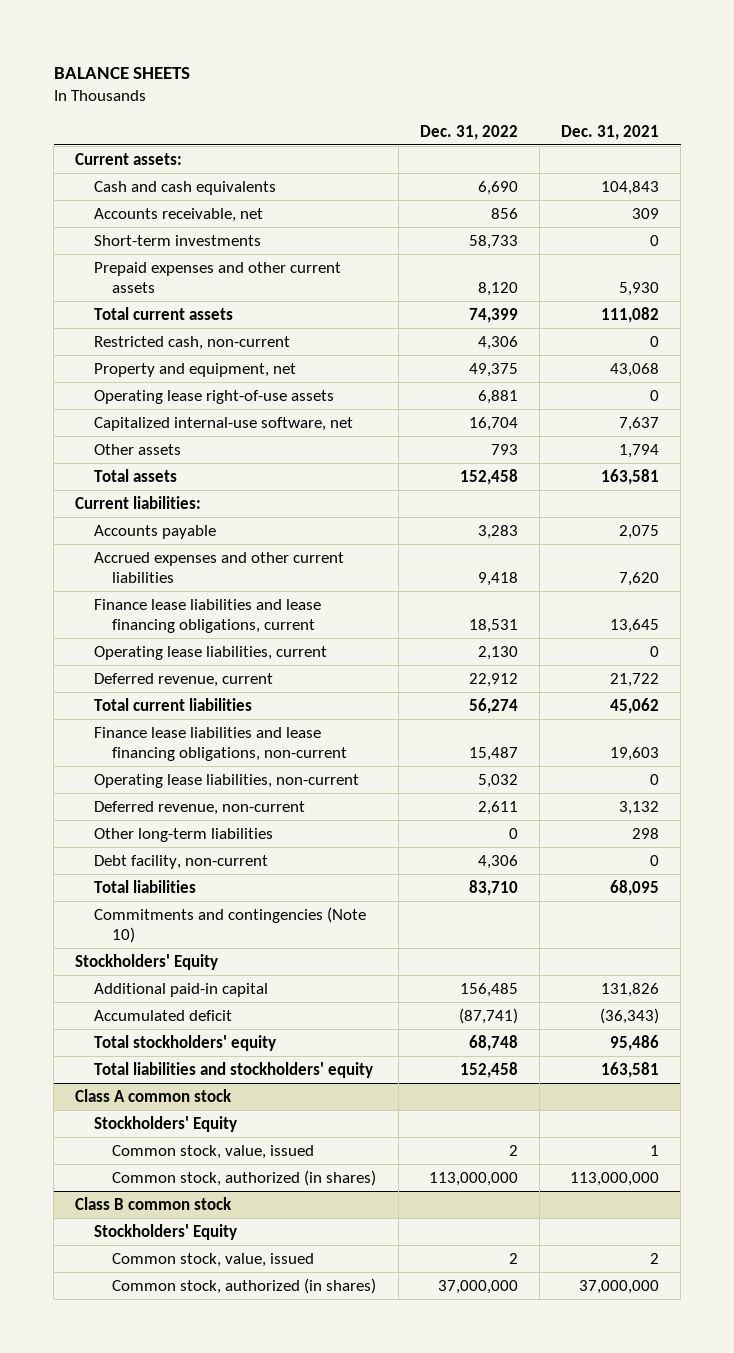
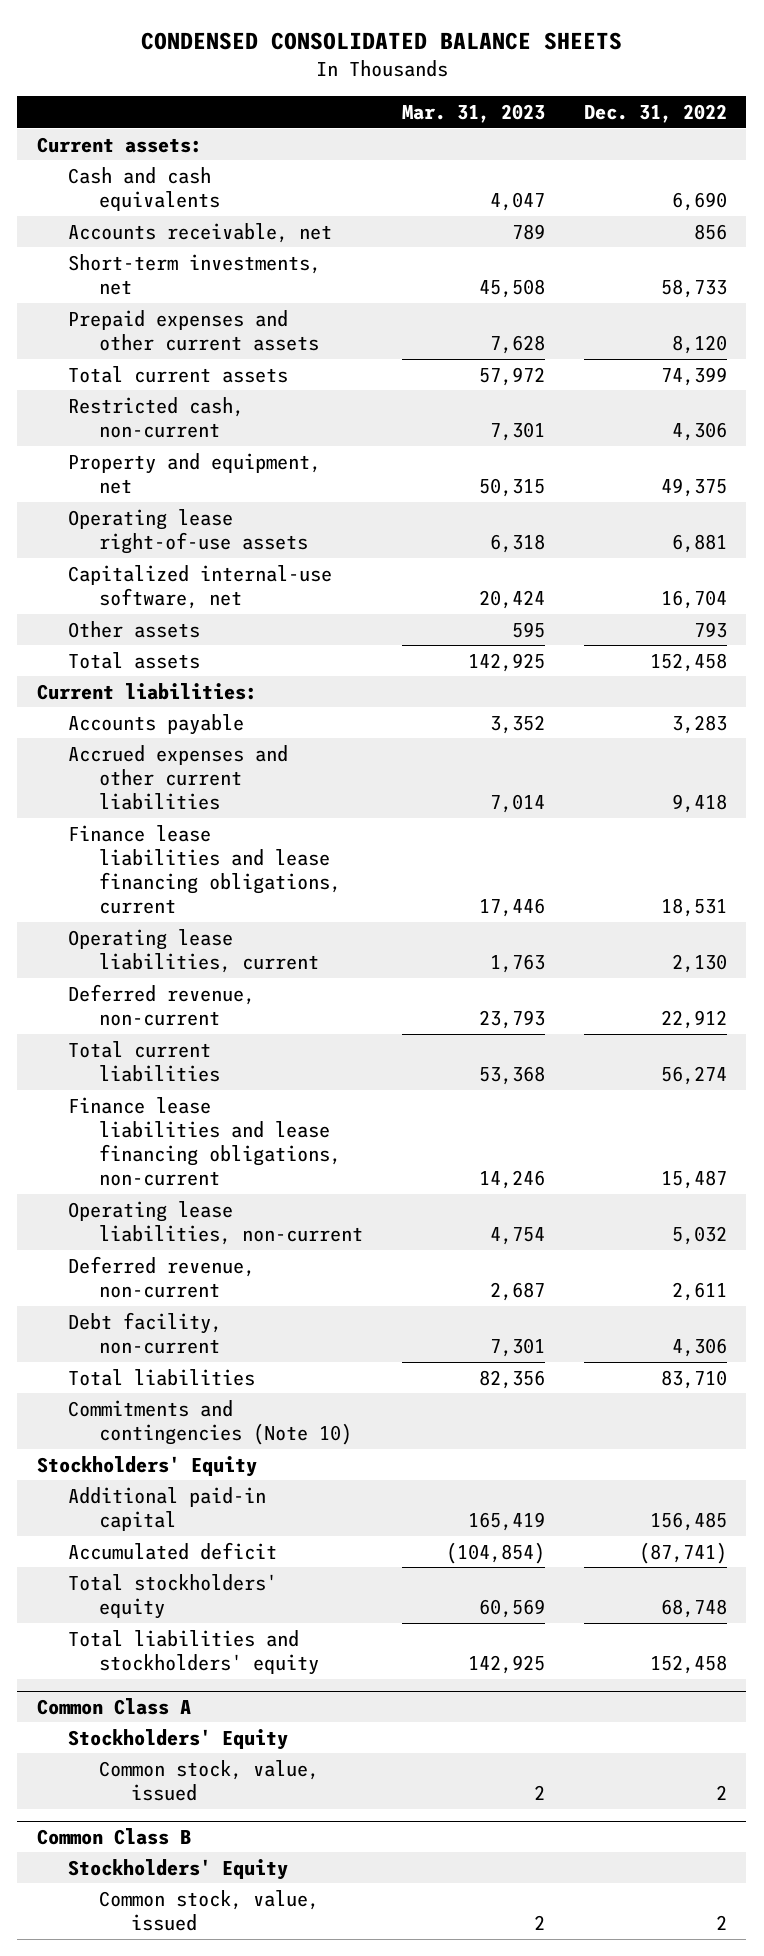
- BALANCE SHEETS
+ CONDENSED CONSOLIDATED BALANCE SHEETS
- | Dec. 31, 2022 | Dec. 31, 2021
+ | Mar. 31, 2023 | Dec. 31, 2022
- Short-term investments | 58,733 | 0
+ Short-term investments, net | 45,508 | 58,733
- Deferred revenue, current | 22,912 | 21,722
+ Deferred revenue, non-current | 23,793 | 22,912
- Other long-term liabilities | 0 | 298
- Class A common stock
+ Common Class A
- Common stock, authorized (in shares) | 113,000,000 | 113,000,000
- Class B common stock
+ Common Class B
- Common stock, authorized (in shares) | 37,000,000 | 37,000,000

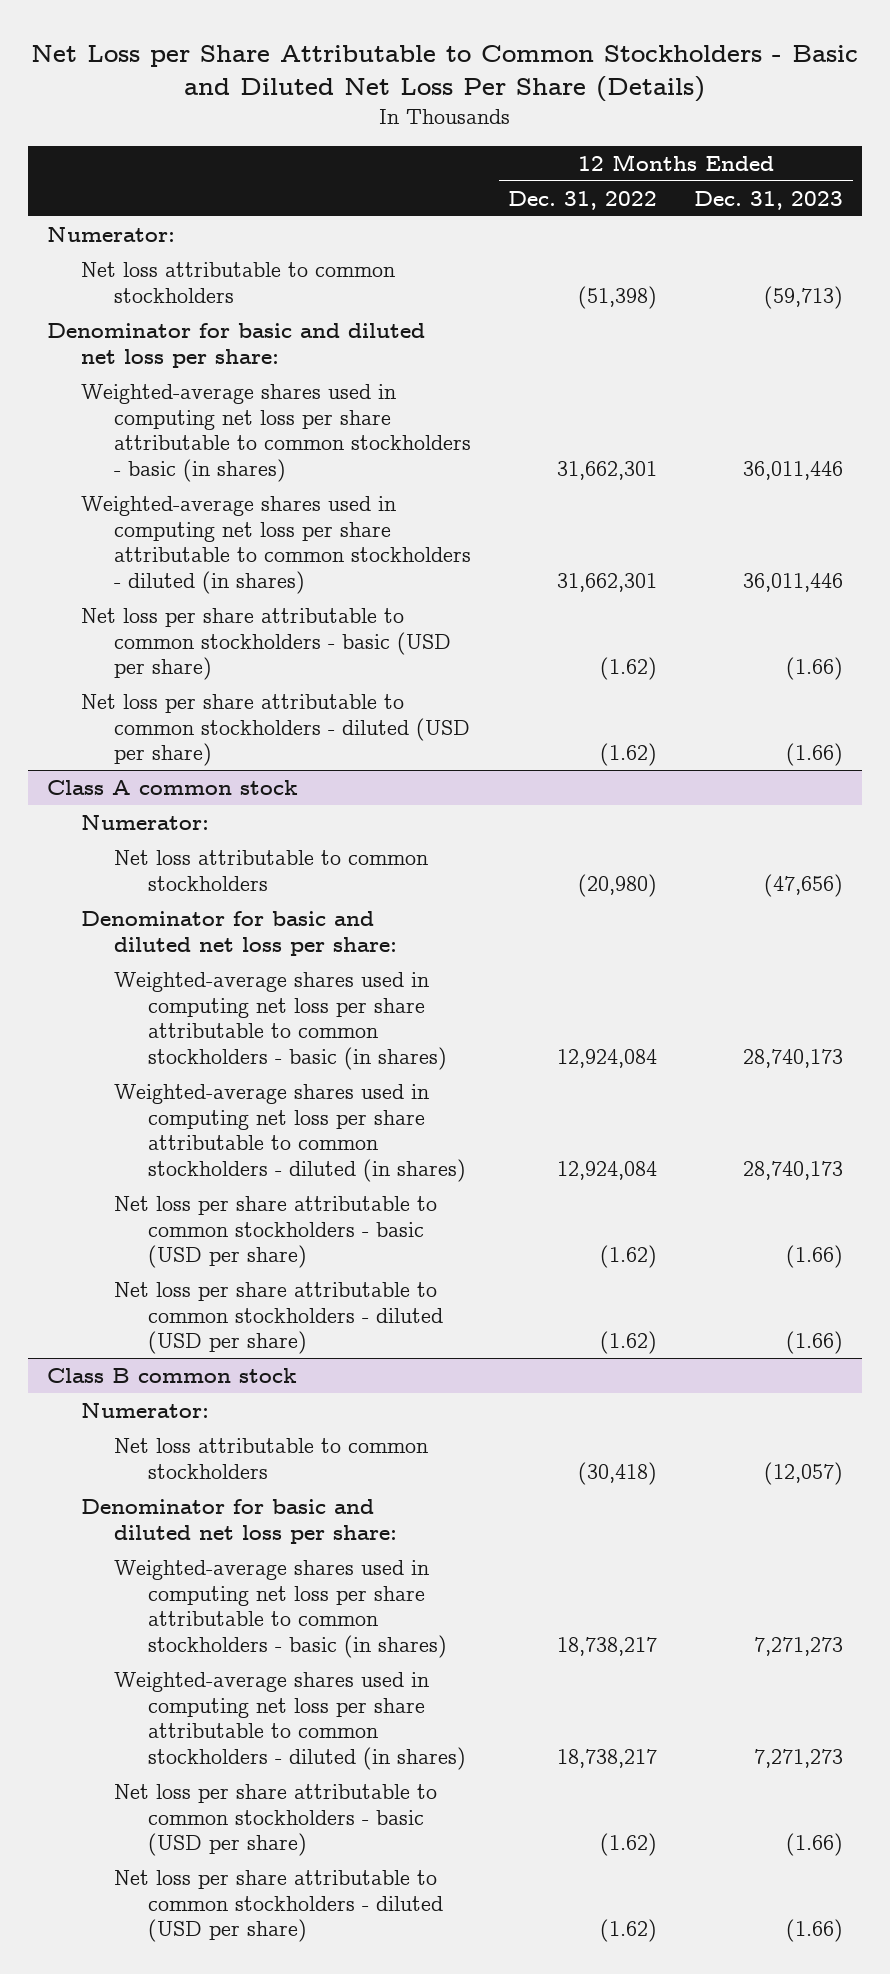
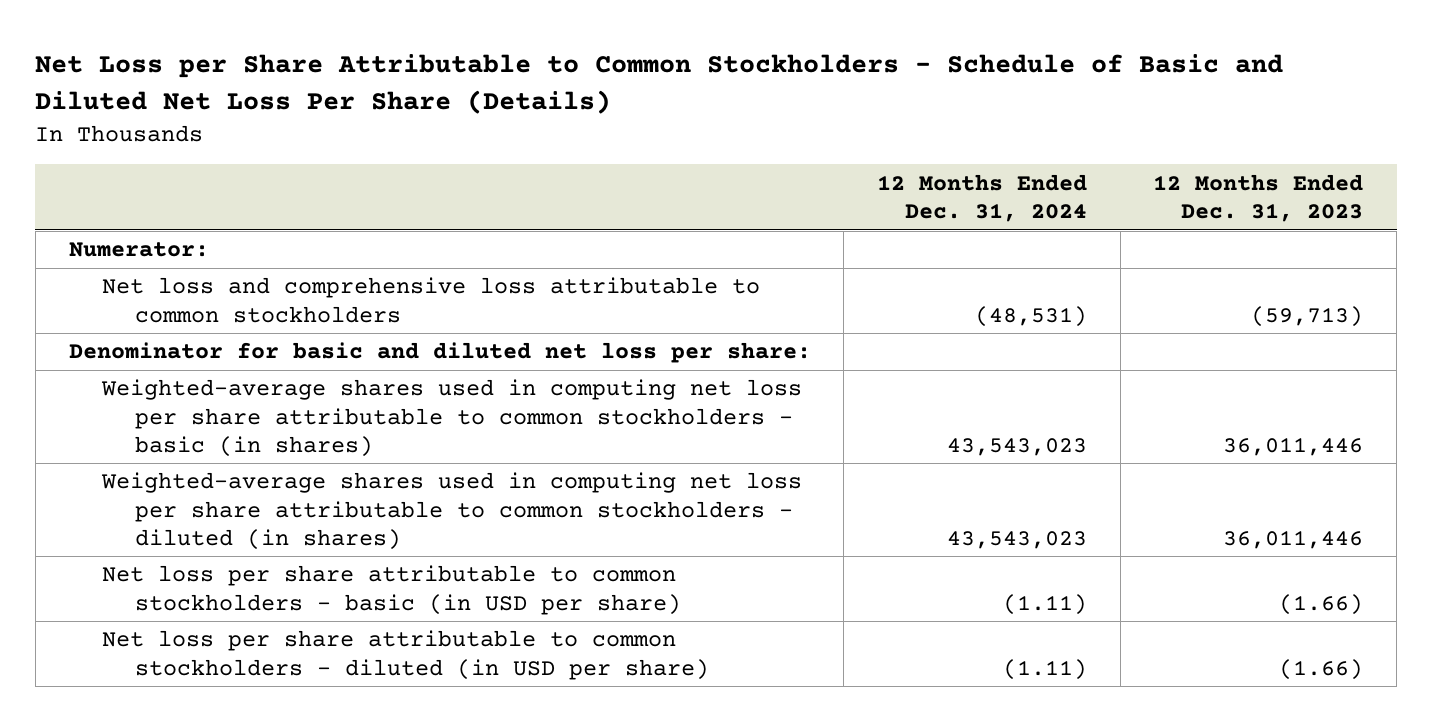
- Net Loss per Share Attributable to Common Stockholders - Basic and Diluted Net Loss Per Share (Details)
+ Net Loss per Share Attributable to Common Stockholders - Schedule of Basic and Diluted Net Loss Per Share (Details)
- | 12 Months Ended Dec. 31, 2022 | 12 Months Ended Dec. 31, 2023
+ | 12 Months Ended Dec. 31, 2024 | 12 Months Ended Dec. 31, 2023
- Net loss attributable to common stockholders | (51,398) | (59,713)
+ Net loss and comprehensive loss attributable to common stockholders | (48,531) | (59,713)
- Net loss per share attributable to common stockholders - basic (USD per share) | (1.62) | (1.66)
- Net loss per share attributable to common stockholders - diluted (USD per share) | (1.62) | (1.66)
- Class A common stock
- Numerator:
- Net loss attributable to common stockholders | (20,980) | (47,656)
- Denominator for basic and diluted net loss per share:
- Weighted-average shares used in computing net loss per share attributable to common stockholders - basic (in shares) | 12,924,084 | 28,740,173
- Weighted-average shares used in computing net loss per share attributable to common stockholders - diluted (in shares) | 12,924,084 | 28,740,173
- Net loss per share attributable to common stockholders - basic (USD per share) | (1.62) | (1.66)
- Net loss per share attributable to common stockholders - diluted (USD per share) | (1.62) | (1.66)
- Class B common stock
- Numerator:
- Net loss attributable to common stockholders | (30,418) | (12,057)
- Denominator for basic and diluted net loss per share:
- Weighted-average shares used in computing net loss per share attributable to common stockholders - basic (in shares) | 18,738,217 | 7,271,273
- Weighted-average shares used in computing net loss per share attributable to common stockholders - diluted (in shares) | 18,738,217 | 7,271,273
- Net loss per share attributable to common stockholders - basic (USD per share) | (1.62) | (1.66)
- Net loss per share attributable to common stockholders - diluted (USD per share) | (1.62) | (1.66)
+ Net loss per share attributable to common stockholders - basic (in USD per share) | (1.11) | (1.66)
+ Net loss per share attributable to common stockholders - diluted (in USD per share) | (1.11) | (1.66)

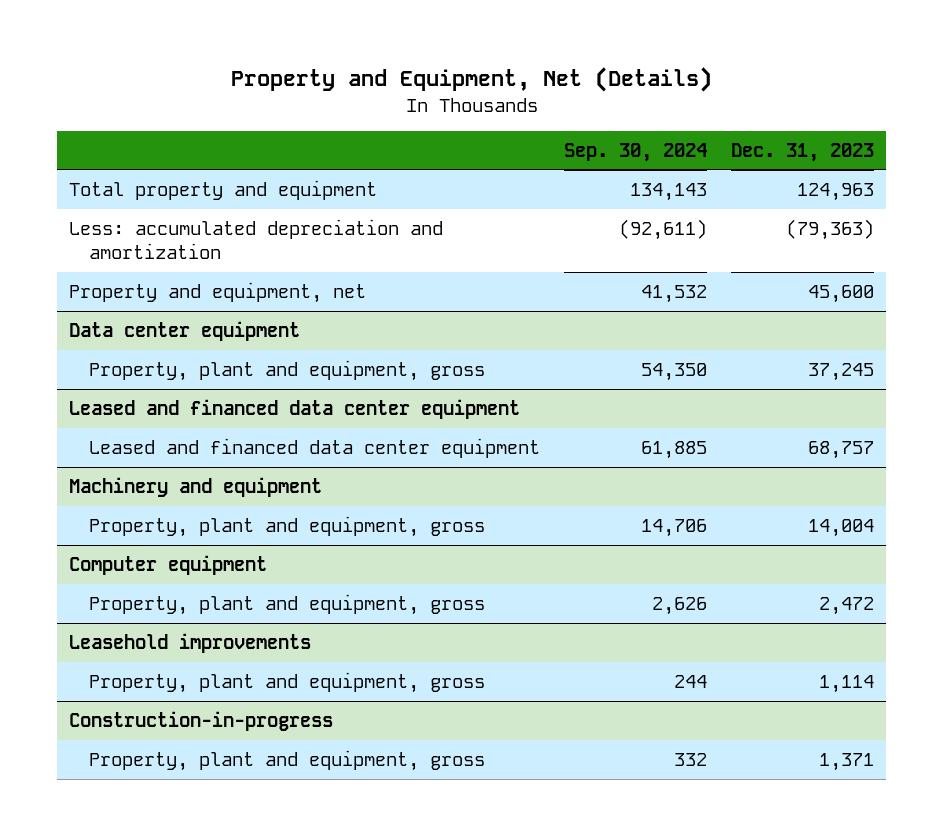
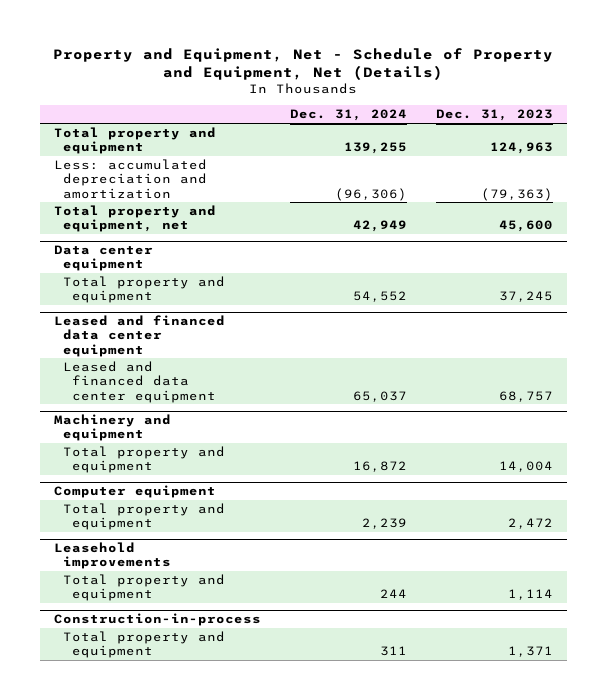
- Property and Equipment, Net (Details)
+ Property and Equipment, Net - Schedule of Property and Equipment, Net (Details)
- | Sep. 30, 2024 | Dec. 31, 2023
+ | Dec. 31, 2024 | Dec. 31, 2023
- Property and equipment, net | 41,532 | 45,600
+ Total property and equipment, net | 42,949 | 45,600
@ Data center equipment
- Property, plant and equipment, gross | 54,350 | 37,245
+ Total property and equipment | 54,552 | 37,245
@ Machinery and equipment
- Property, plant and equipment, gross | 14,706 | 14,004
+ Total property and equipment | 16,872 | 14,004
@ Computer equipment
- Property, plant and equipment, gross | 2,626 | 2,472
+ Total property and equipment | 2,239 | 2,472
@ Leasehold improvements
- Property, plant and equipment, gross | 244 | 1,114
- Construction-in-progress
- Property, plant and equipment, gross | 332 | 1,371
@ Leasehold improvements
+ Total property and equipment | 244 | 1,114
+ Construction-in-process
+ Total property and equipment | 311 | 1,371

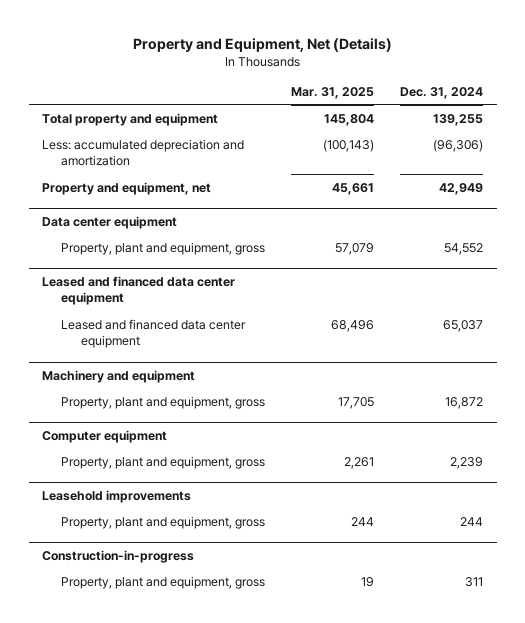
- Property and Equipment, Net - Schedule of Property and Equipment, Net (Details)
+ Property and Equipment, Net (Details)
- | Dec. 31, 2024 | Dec. 31, 2023
+ | Mar. 31, 2025 | Dec. 31, 2024
- Total property and equipment, net | 42,949 | 45,600
+ Property and equipment, net | 45,661 | 42,949
@ Data center equipment
- Total property and equipment | 54,552 | 37,245
+ Property, plant and equipment, gross | 57,079 | 54,552
@ Machinery and equipment
- Total property and equipment | 16,872 | 14,004
+ Property, plant and equipment, gross | 17,705 | 16,872
@ Computer equipment
- Total property and equipment | 2,239 | 2,472
+ Property, plant and equipment, gross | 2,261 | 2,239
@ Leasehold improvements
- Total property and equipment | 244 | 1,114
- Construction-in-process
- Total property and equipment | 311 | 1,371
@ Leasehold improvements
+ Property, plant and equipment, gross | 244 | 244
+ Construction-in-progress
+ Property, plant and equipment, gross | 19 | 311

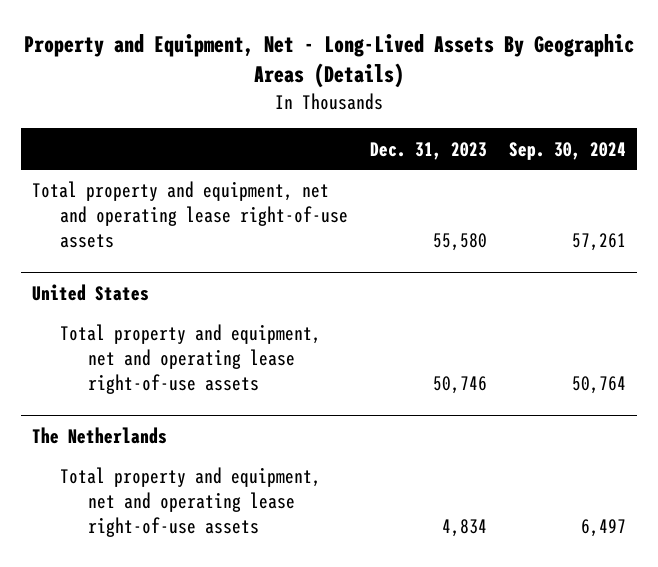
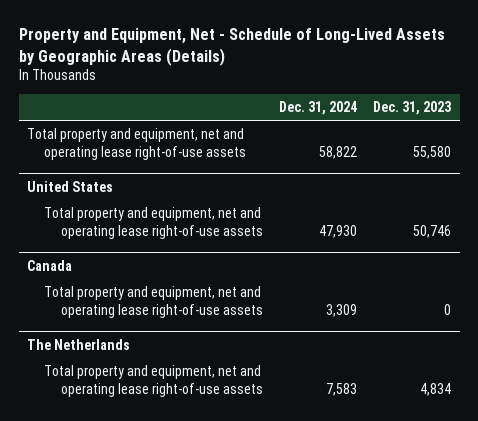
- Property and Equipment, Net - Long-Lived Assets By Geographic Areas (Details)
+ Property and Equipment, Net - Schedule of Long-Lived Assets by Geographic Areas (Details)
- | Dec. 31, 2023 | Sep. 30, 2024
+ | Dec. 31, 2024 | Dec. 31, 2023
+ Canada
+ Total property and equipment, net and operating lease right-of-use assets | 3,309 | 0

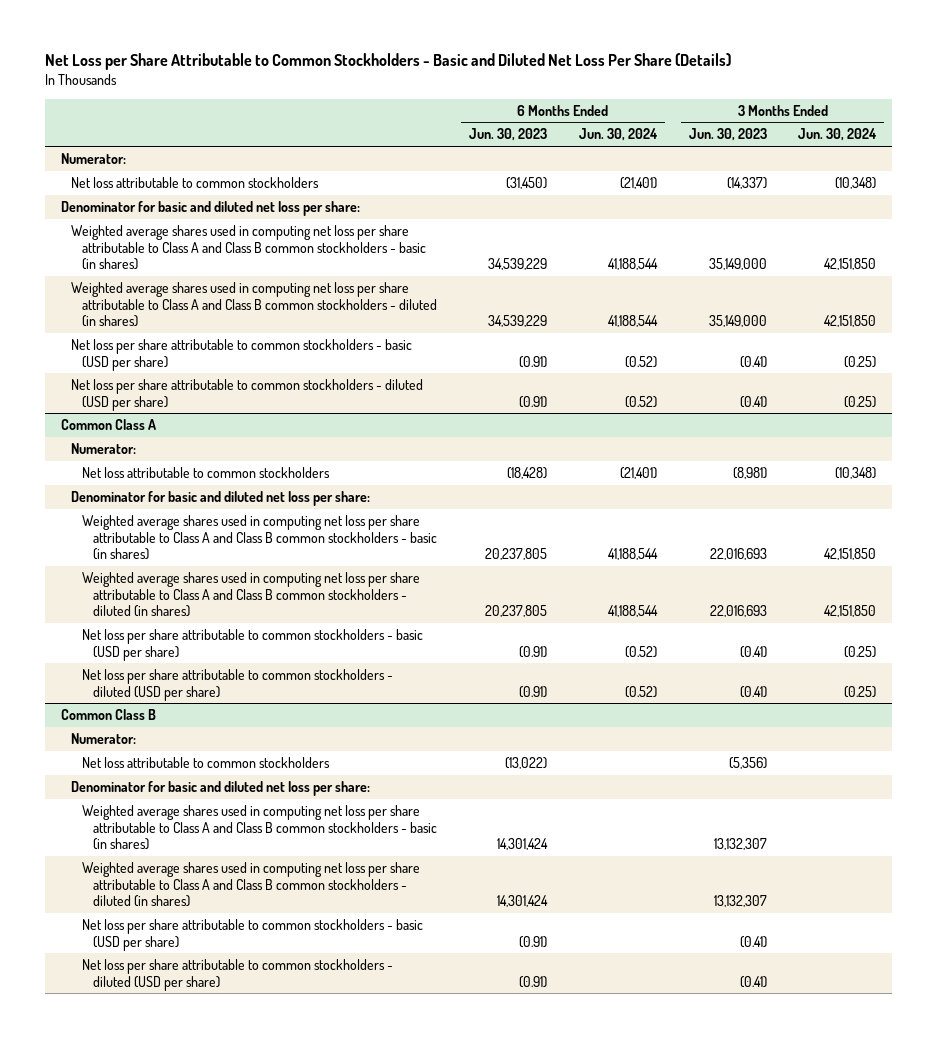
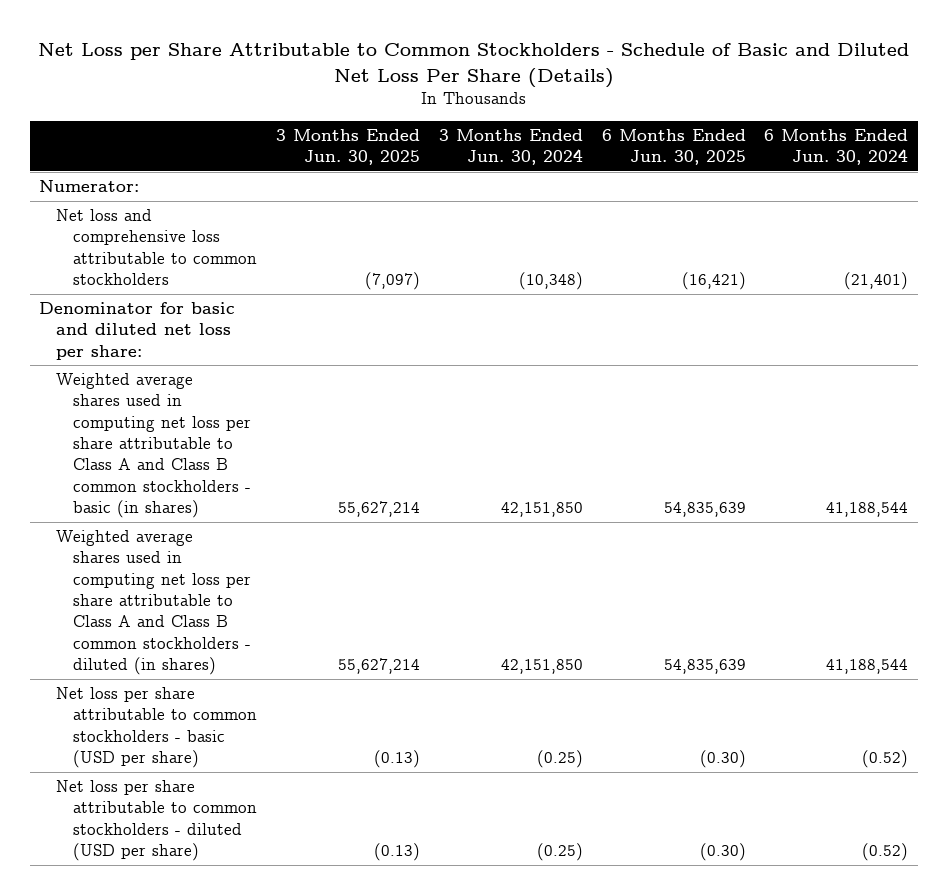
- Net Loss per Share Attributable to Common Stockholders - Basic and Diluted Net Loss Per Share (Details)
+ Net Loss per Share Attributable to Common Stockholders - Schedule of Basic and Diluted Net Loss Per Share (Details)
- | 6 Months Ended Jun. 30, 2023 | 6 Months Ended Jun. 30, 2024 | 3 Months Ended Jun. 30, 2023 | 3 Months Ended Jun. 30, 2024
+ | 3 Months Ended Jun. 30, 2025 | 3 Months Ended Jun. 30, 2024 | 6 Months Ended Jun. 30, 2025 | 6 Months Ended Jun. 30, 2024
- Net loss attributable to common stockholders | (31,450) | (21,401) | (14,337) | (10,348)
- Denominator for basic and diluted net loss per share:
- Weighted average shares used in computing net loss per share attributable to Class A and Class B common stockholders - basic (in shares) | 34,539,229 | 41,188,544 | 35,149,000 | 42,151,850
- Weighted average shares used in computing net loss per share attributable to Class A and Class B common stockholders - diluted (in shares) | 34,539,229 | 41,188,544 | 35,149,000 | 42,151,850
- Net loss per share attributable to common stockholders - basic (USD per share) | (0.91) | (0.52) | (0.41) | (0.25)
- Net loss per share attributable to common stockholders - diluted (USD per share) | (0.91) | (0.52) | (0.41) | (0.25)
- Common Class A
- Numerator:
- Net loss attributable to common stockholders | (18,428) | (21,401) | (8,981) | (10,348)
+ Net loss and comprehensive loss attributable to common stockholders | (7,097) | (10,348) | (16,421) | (21,401)
- Common Class B
- Numerator:
- Net loss attributable to common stockholders | (13,022) | | (5,356) |
- Denominator for basic and diluted net loss per share:
- Weighted average shares used in computing net loss per share attributable to Class A and Class B common stockholders - basic (in shares) | 14,301,424 | | 13,132,307 |
- Weighted average shares used in computing net loss per share attributable to Class A and Class B common stockholders - diluted (in shares) | 14,301,424 | | 13,132,307 |
- Net loss per share attributable to common stockholders - basic (USD per share) | (0.91) | | (0.41) |
- Net loss per share attributable to common stockholders - diluted (USD per share) | (0.91) | | (0.41) |

